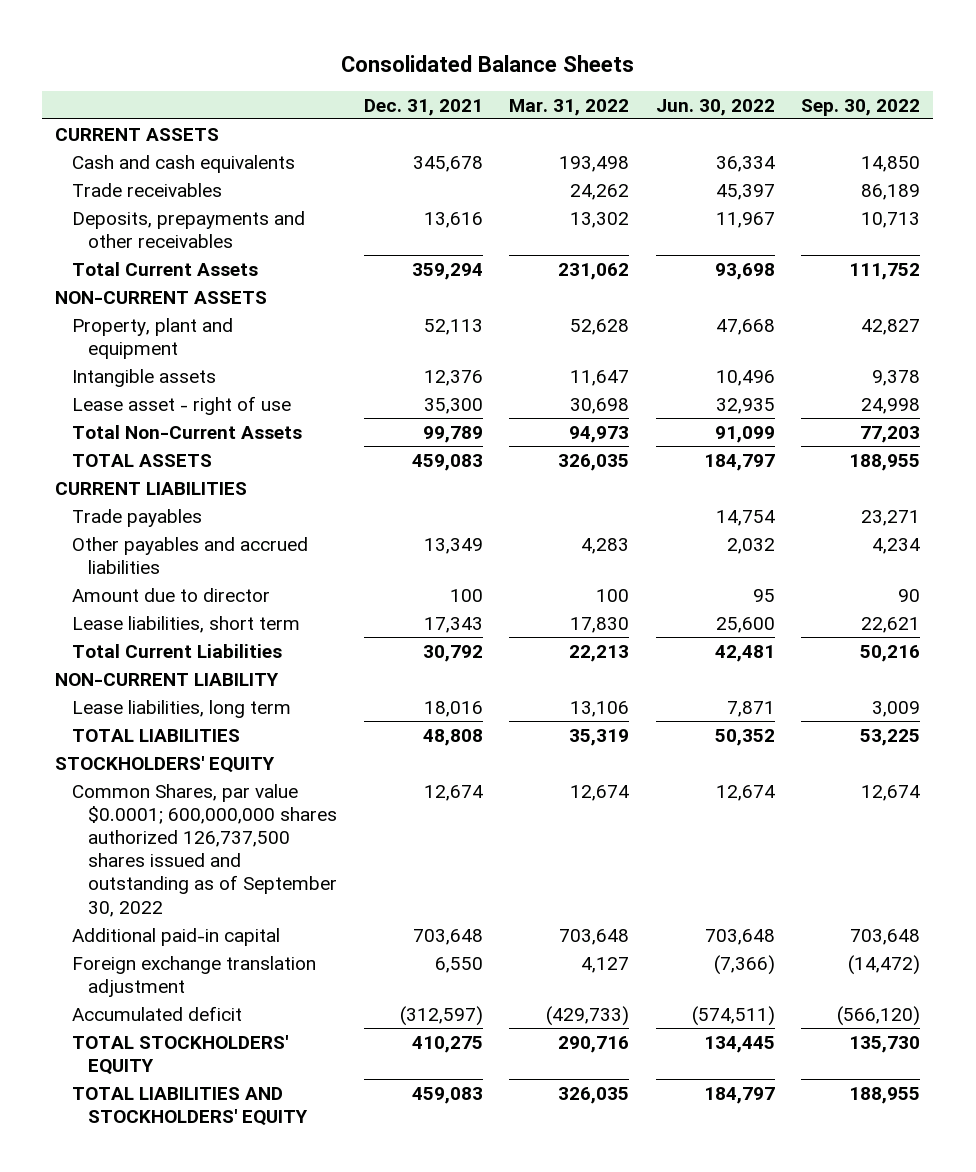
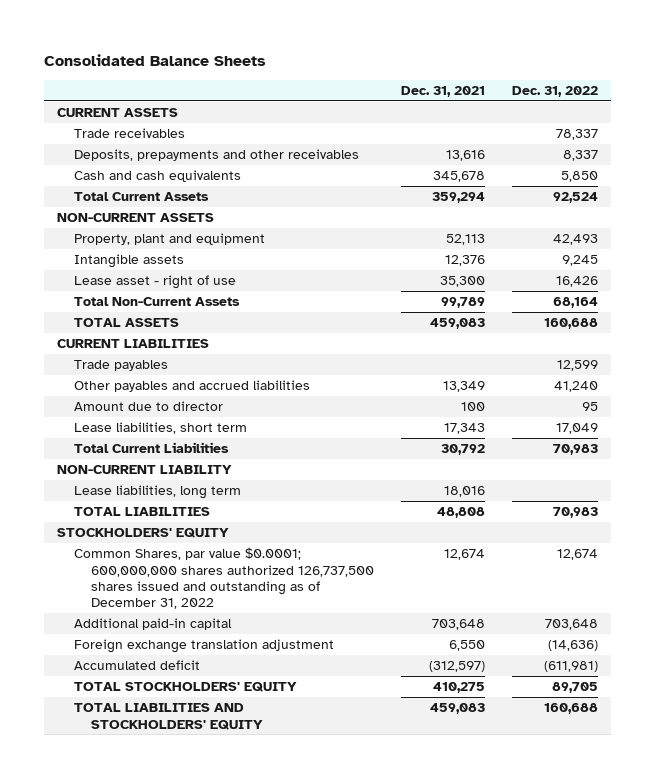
- | Dec. 31, 2021 | Mar. 31, 2022 | Jun. 30, 2022 | Sep. 30, 2022
+ | Dec. 31, 2021 | Dec. 31, 2022
moved down: Cash and cash equivalents | 345,678 | 5,850
- Common Shares, par value $0.0001; 600,000,000 shares authorized 126,737,500 shares issued and outstanding as of September 30, 2022 | 12,674 | 12,674 | 12,674 | 12,674
+ Common Shares, par value $0.0001; 600,000,000 shares authorized 126,737,500 shares issued and outstanding as of December 31, 2022 | 12,674 | 12,674

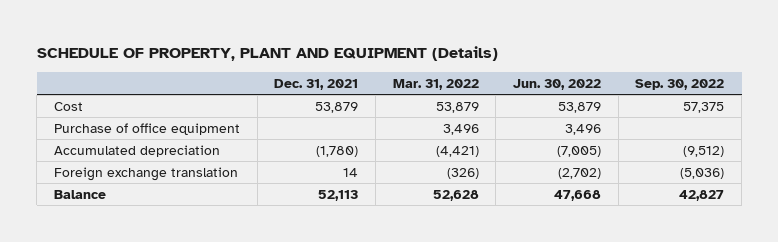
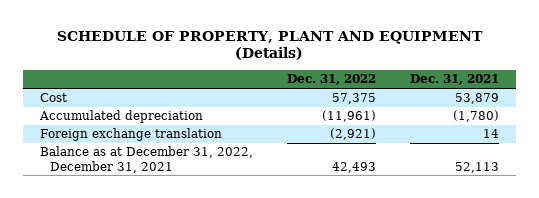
- | Dec. 31, 2021 | Mar. 31, 2022 | Jun. 30, 2022 | Sep. 30, 2022
+ | Dec. 31, 2022 | Dec. 31, 2021
- Purchase of office equipment | | 3,496 | 3,496 |
- Balance | 52,113 | 52,628 | 47,668 | 42,827
+ Balance as at December 31, 2022, December 31, 2021 | 42,493 | 52,113

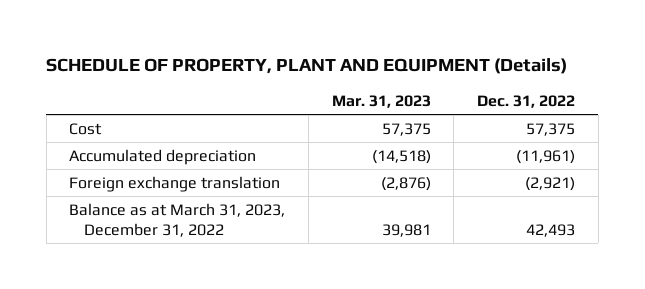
- | Dec. 31, 2022 | Dec. 31, 2021
+ | Mar. 31, 2023 | Dec. 31, 2022
- Balance as at December 31, 2022, December 31, 2021 | 42,493 | 52,113
+ Balance as at March 31, 2023, December 31, 2022 | 39,981 | 42,493

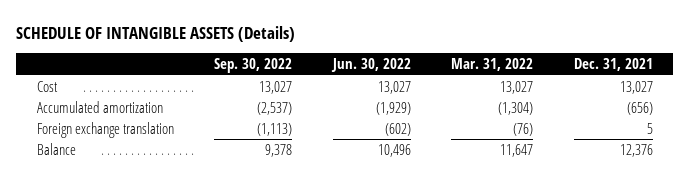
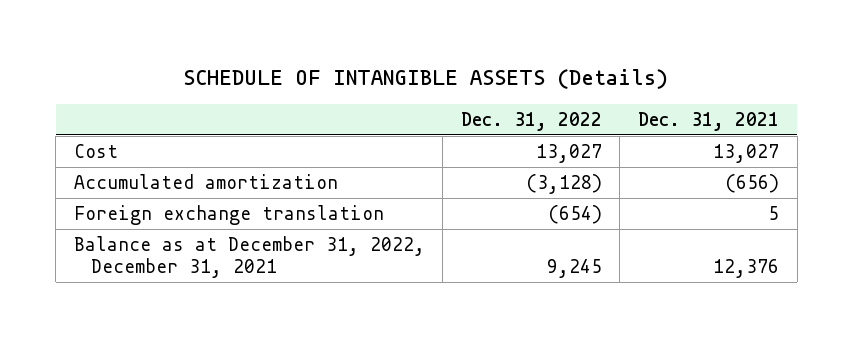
- | Sep. 30, 2022 | Jun. 30, 2022 | Mar. 31, 2022 | Dec. 31, 2021
+ | Dec. 31, 2022 | Dec. 31, 2021
- Balance | 9,378 | 10,496 | 11,647 | 12,376
+ Balance as at December 31, 2022, December 31, 2021 | 9,245 | 12,376

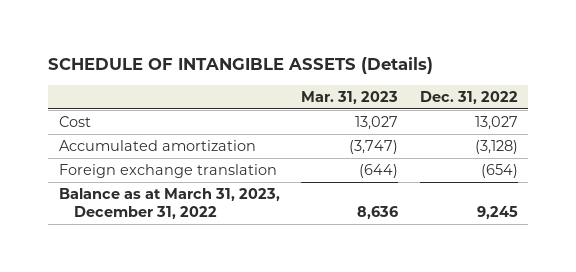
- | Dec. 31, 2022 | Dec. 31, 2021
+ | Mar. 31, 2023 | Dec. 31, 2022
- Balance as at December 31, 2022, December 31, 2021 | 9,245 | 12,376
+ Balance as at March 31, 2023, December 31, 2022 | 8,636 | 9,245

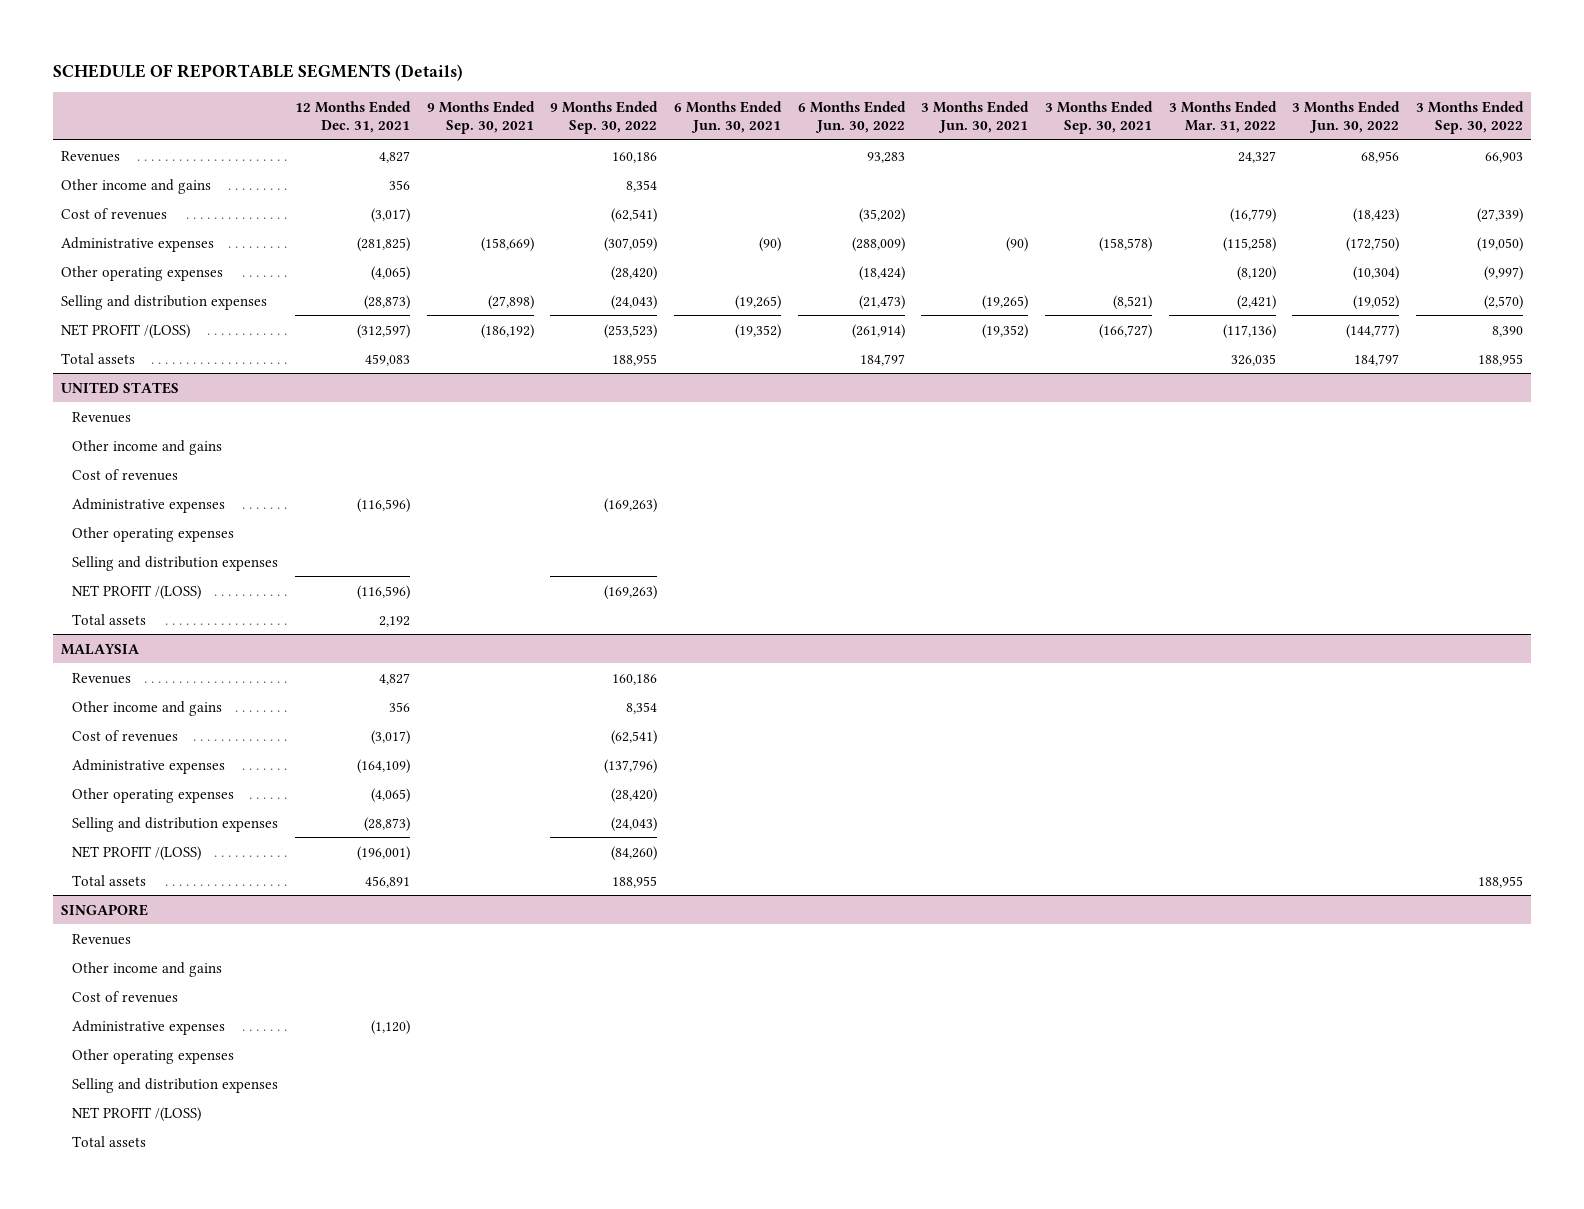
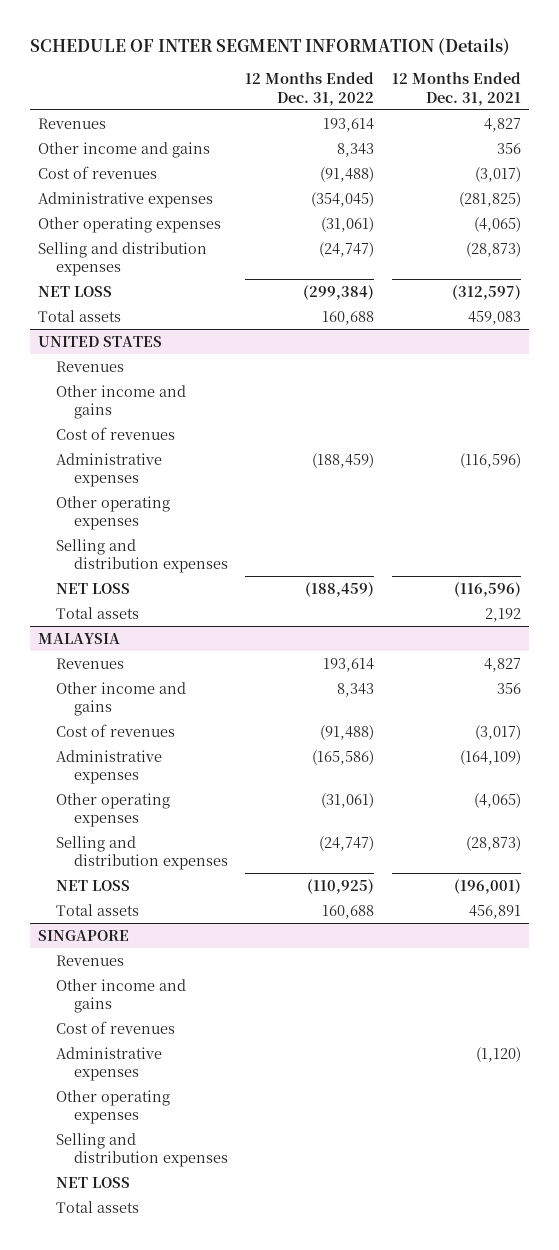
- SCHEDULE OF REPORTABLE SEGMENTS (Details)
+ SCHEDULE OF INTER SEGMENT INFORMATION (Details)
- | 12 Months Ended Dec. 31, 2021 | 9 Months Ended Sep. 30, 2021 | 9 Months Ended Sep. 30, 2022 | 6 Months Ended Jun. 30, 2021 | 6 Months Ended Jun. 30, 2022 | 3 Months Ended Jun. 30, 2021 | 3 Months Ended Sep. 30, 2021 | 3 Months Ended Mar. 31, 2022 | 3 Months Ended Jun. 30, 2022 | 3 Months Ended Sep. 30, 2022
+ | 12 Months Ended Dec. 31, 2022 | 12 Months Ended Dec. 31, 2021
- NET PROFIT /(LOSS) | (312,597) | (186,192) | (253,523) | (19,352) | (261,914) | (19,352) | (166,727) | (117,136) | (144,777) | 8,390
+ NET LOSS | (299,384) | (312,597)
@ UNITED STATES
- NET PROFIT /(LOSS) | (116,596) | | (169,263) | | | | | | |
+ NET LOSS | (188,459) | (116,596)
@ MALAYSIA
- NET PROFIT /(LOSS) | (196,001) | | (84,260) | | | | | | |
+ NET LOSS | (110,925) | (196,001)
@ SINGAPORE
- NET PROFIT /(LOSS)
+ NET LOSS

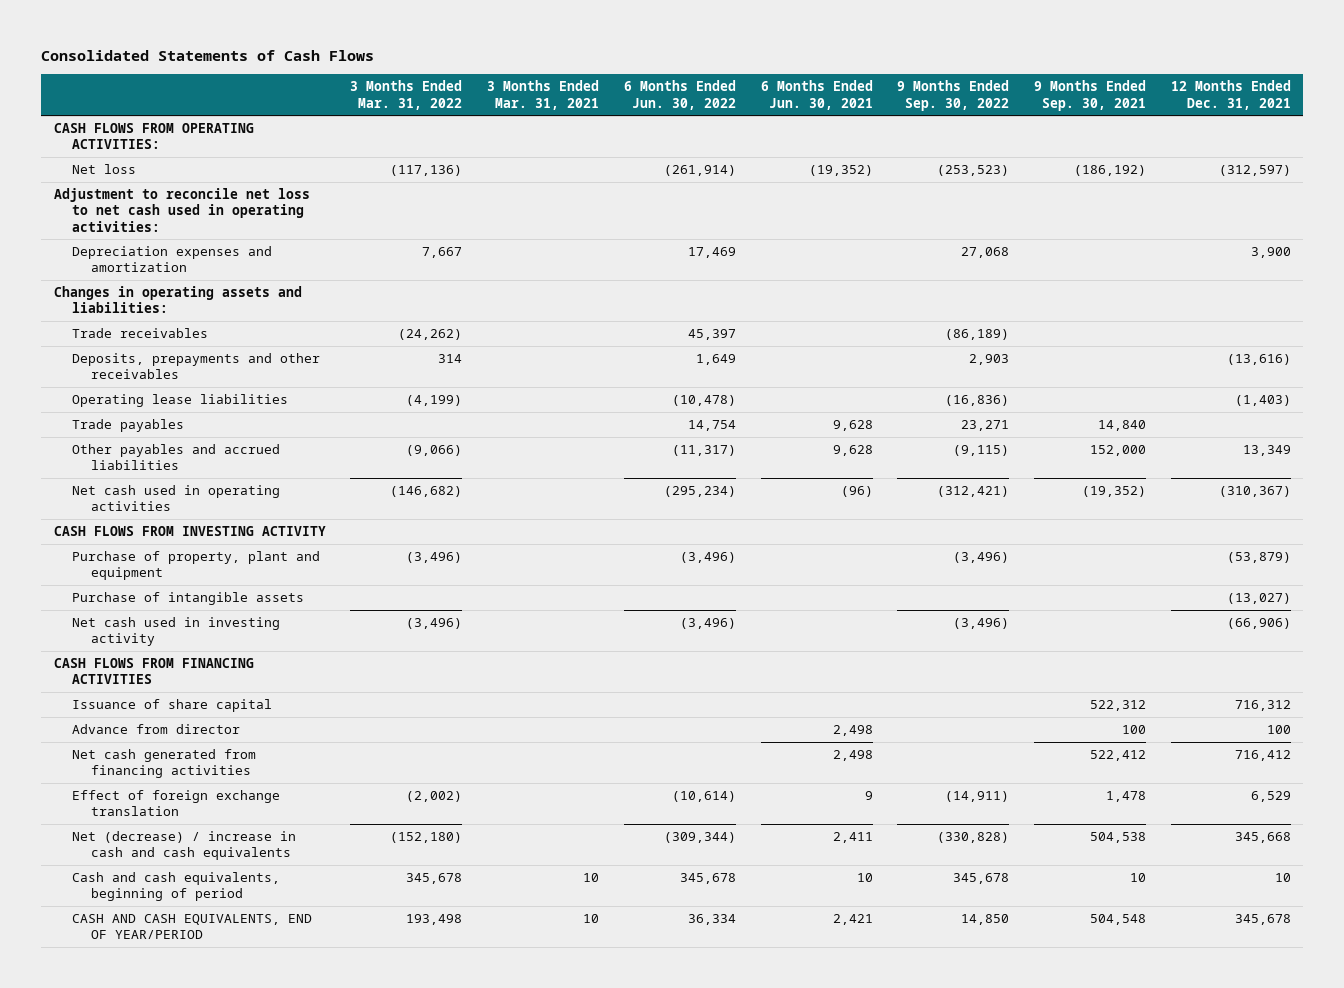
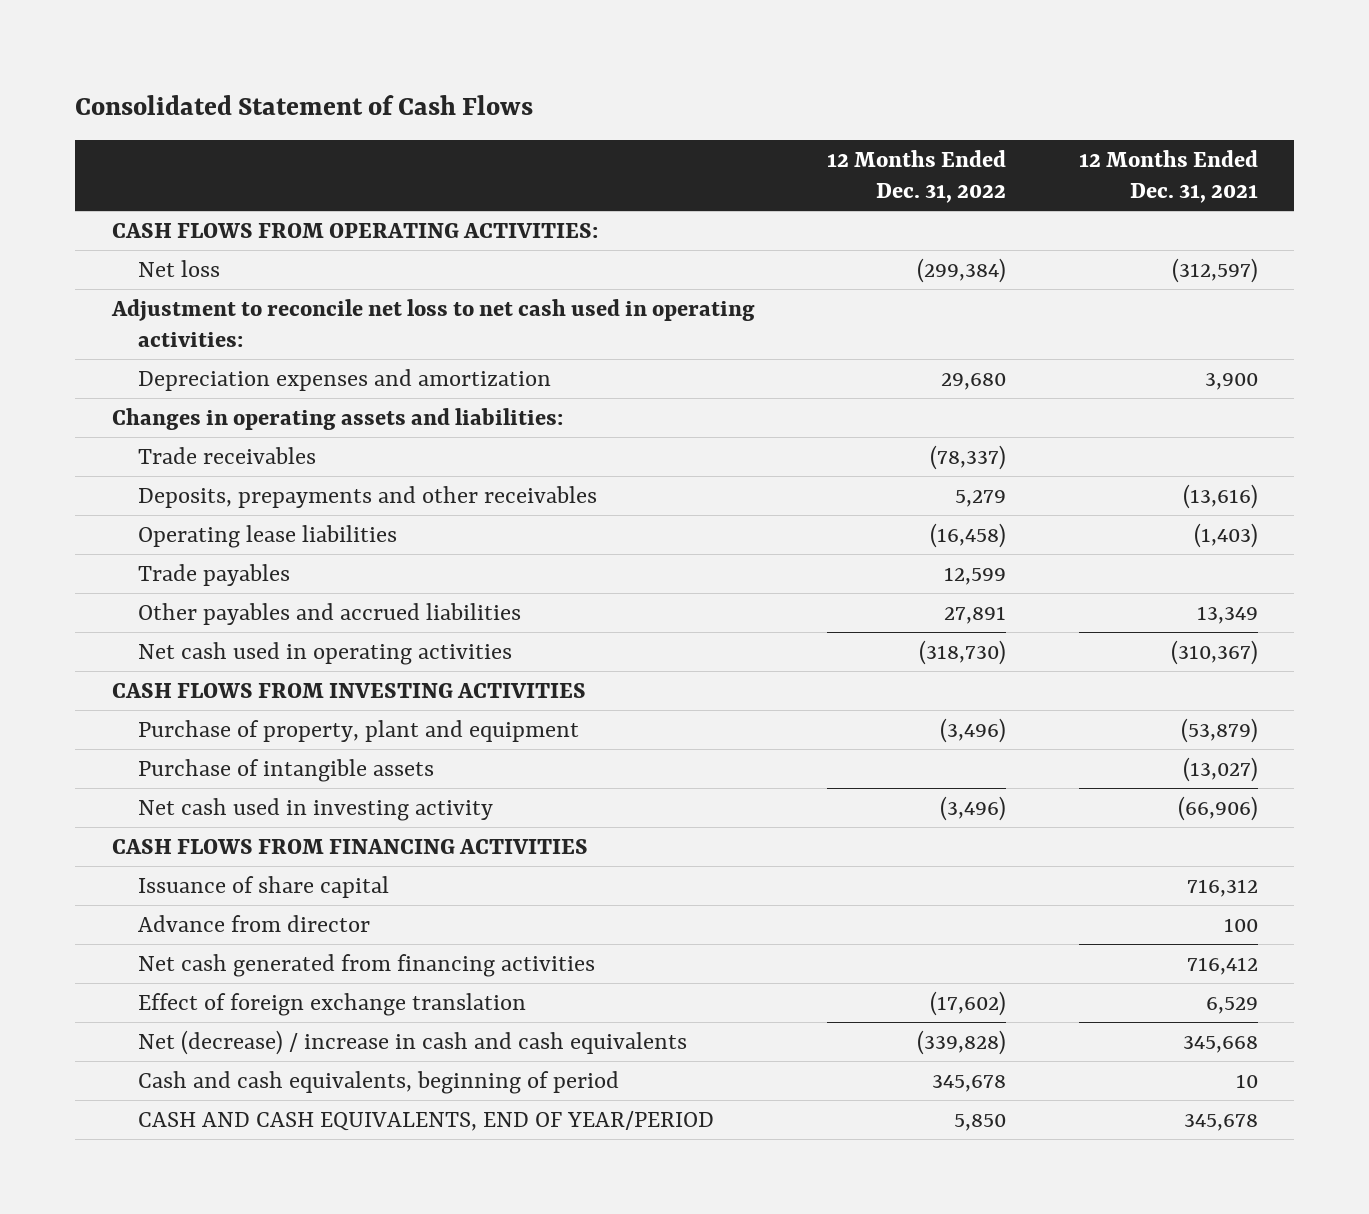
- Consolidated Statements of Cash Flows
+ Consolidated Statement of Cash Flows
- | 3 Months Ended Mar. 31, 2022 | 3 Months Ended Mar. 31, 2021 | 6 Months Ended Jun. 30, 2022 | 6 Months Ended Jun. 30, 2021 | 9 Months Ended Sep. 30, 2022 | 9 Months Ended Sep. 30, 2021 | 12 Months Ended Dec. 31, 2021
+ | 12 Months Ended Dec. 31, 2022 | 12 Months Ended Dec. 31, 2021
- CASH FLOWS FROM INVESTING ACTIVITY
+ CASH FLOWS FROM INVESTING ACTIVITIES

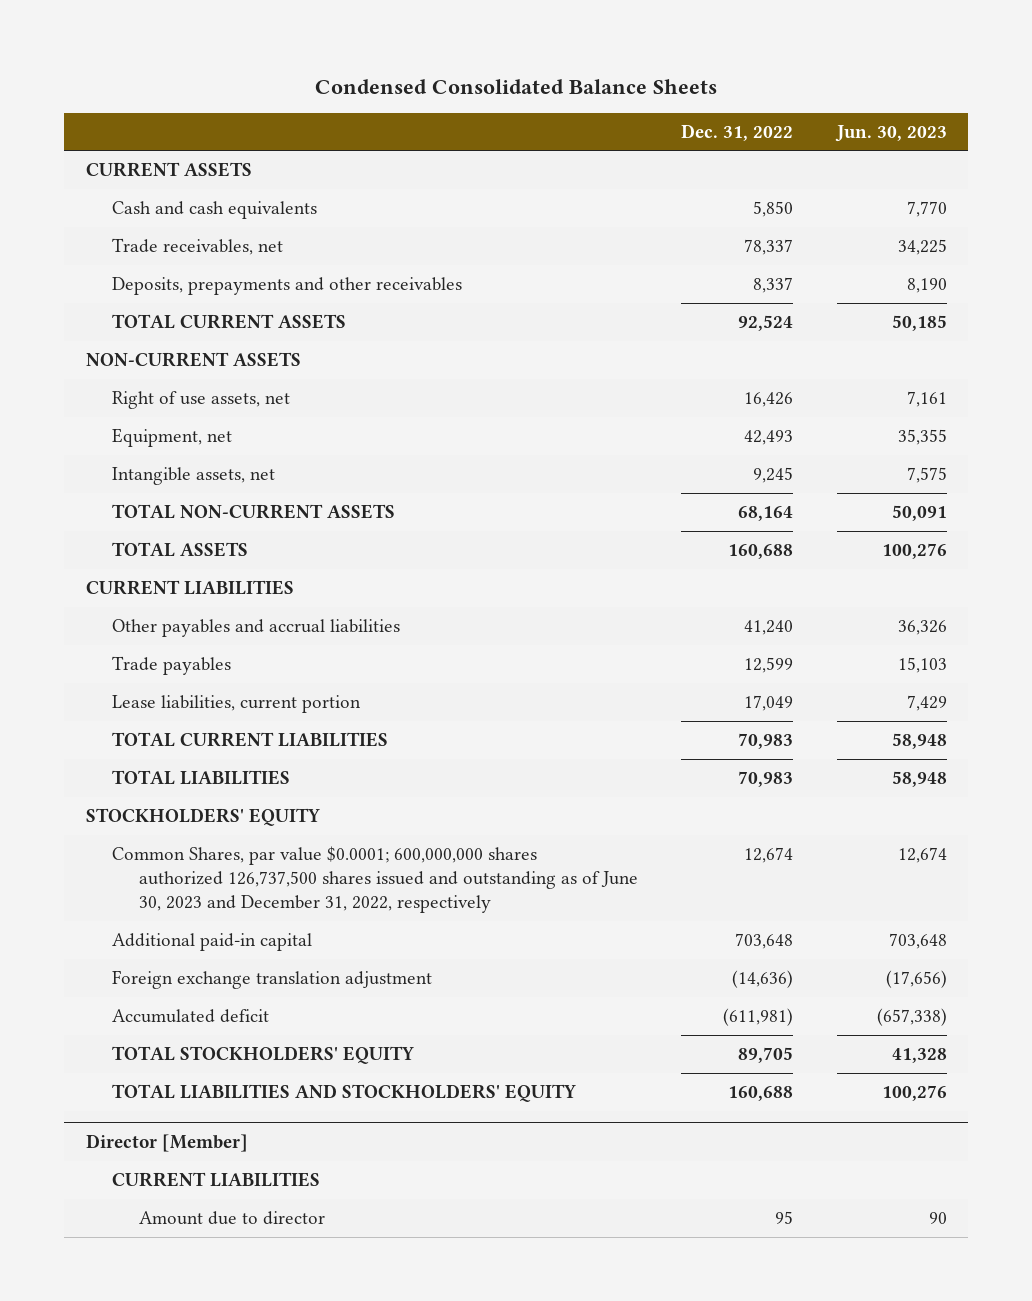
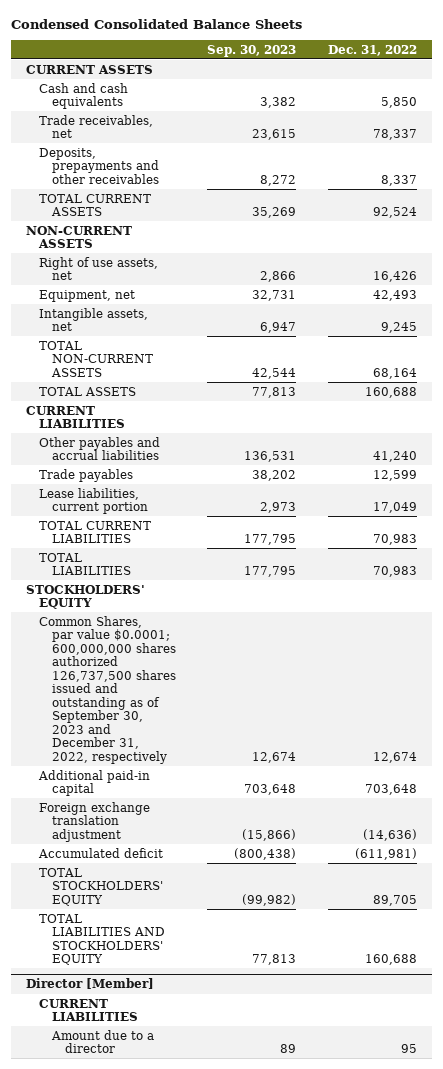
- | Dec. 31, 2022 | Jun. 30, 2023
+ | Sep. 30, 2023 | Dec. 31, 2022
- Common Shares, par value $0.0001; 600,000,000 shares authorized 126,737,500 shares issued and outstanding as of June 30, 2023 and December 31, 2022, respectively | 12,674 | 12,674
+ Common Shares, par value $0.0001; 600,000,000 shares authorized 126,737,500 shares issued and outstanding as of September 30, 2023 and December 31, 2022, respectively | 12,674 | 12,674
@ Director [Member]
- Amount due to director | 95 | 90
+ Amount due to a director | 89 | 95

